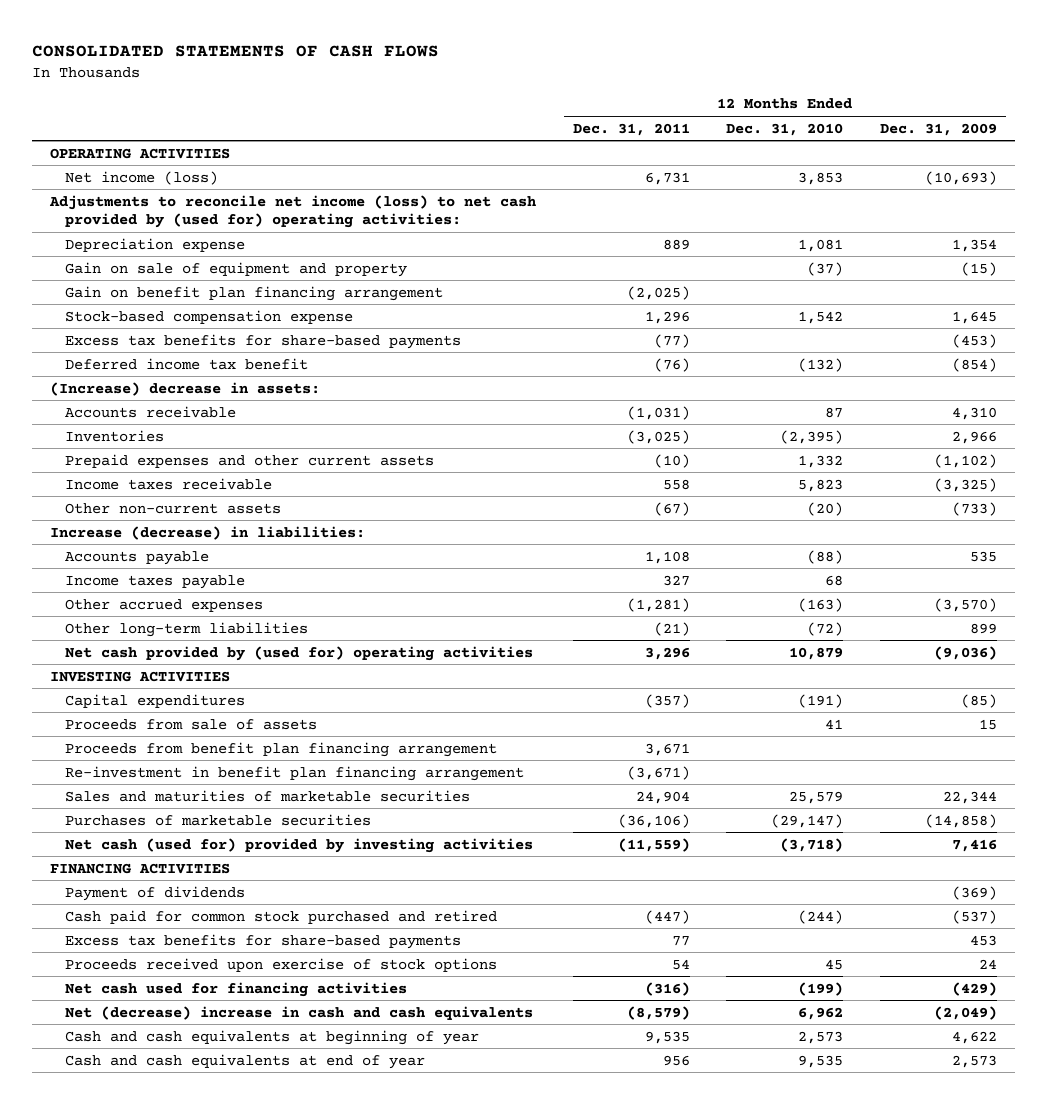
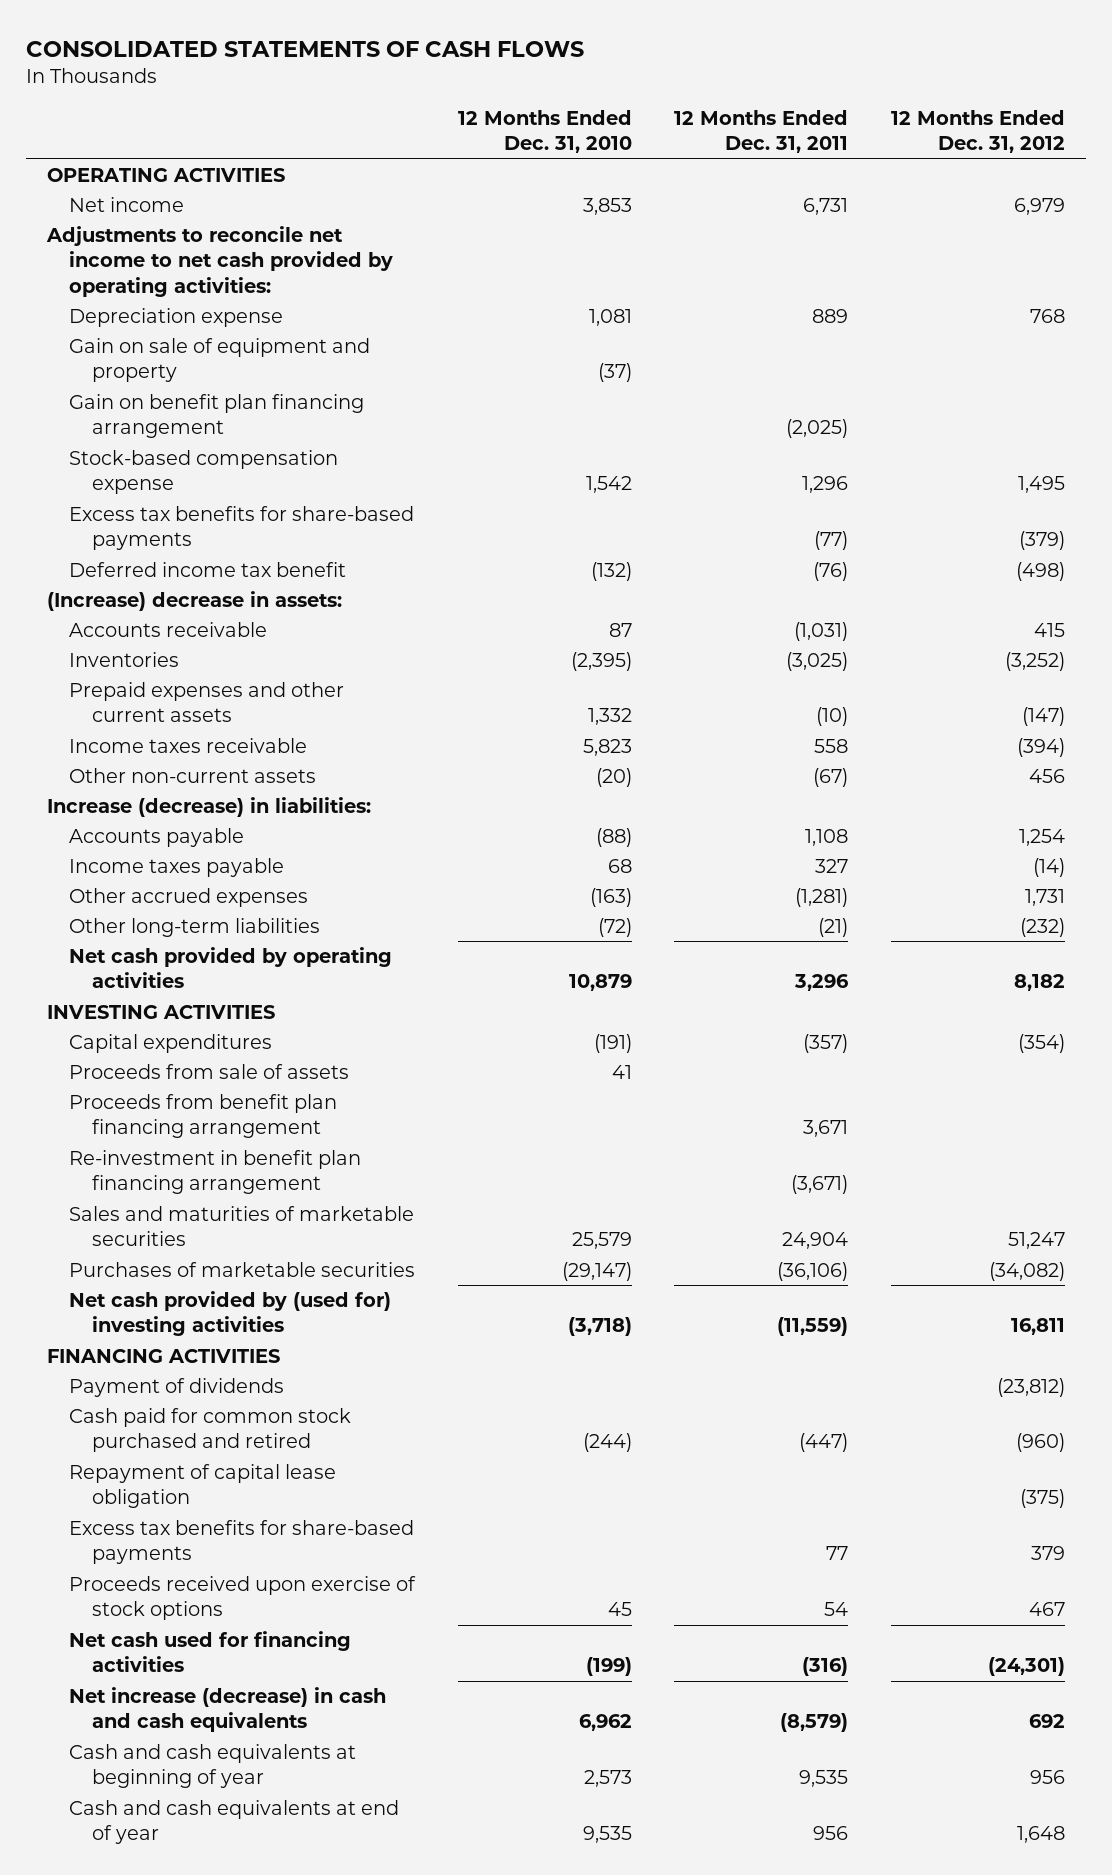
- | 12 Months Ended Dec. 31, 2011 | 12 Months Ended Dec. 31, 2010 | 12 Months Ended Dec. 31, 2009
+ | 12 Months Ended Dec. 31, 2010 | 12 Months Ended Dec. 31, 2011 | 12 Months Ended Dec. 31, 2012
- Net income (loss) | 6,731 | 3,853 | (10,693)
- Adjustments to reconcile net income (loss) to net cash provided by (used for) operating activities:
+ Net income | 3,853 | 6,731 | 6,979
+ Adjustments to reconcile net income to net cash provided by operating activities:
- Net cash provided by (used for) operating activities | 3,296 | 10,879 | (9,036)
+ Net cash provided by operating activities | 10,879 | 3,296 | 8,182
- Net cash (used for) provided by investing activities | (11,559) | (3,718) | 7,416
+ Net cash provided by (used for) investing activities | (3,718) | (11,559) | 16,811
+ Repayment of capital lease obligation | | | (375)
- Net (decrease) increase in cash and cash equivalents | (8,579) | 6,962 | (2,049)
+ Net increase (decrease) in cash and cash equivalents | 6,962 | (8,579) | 692

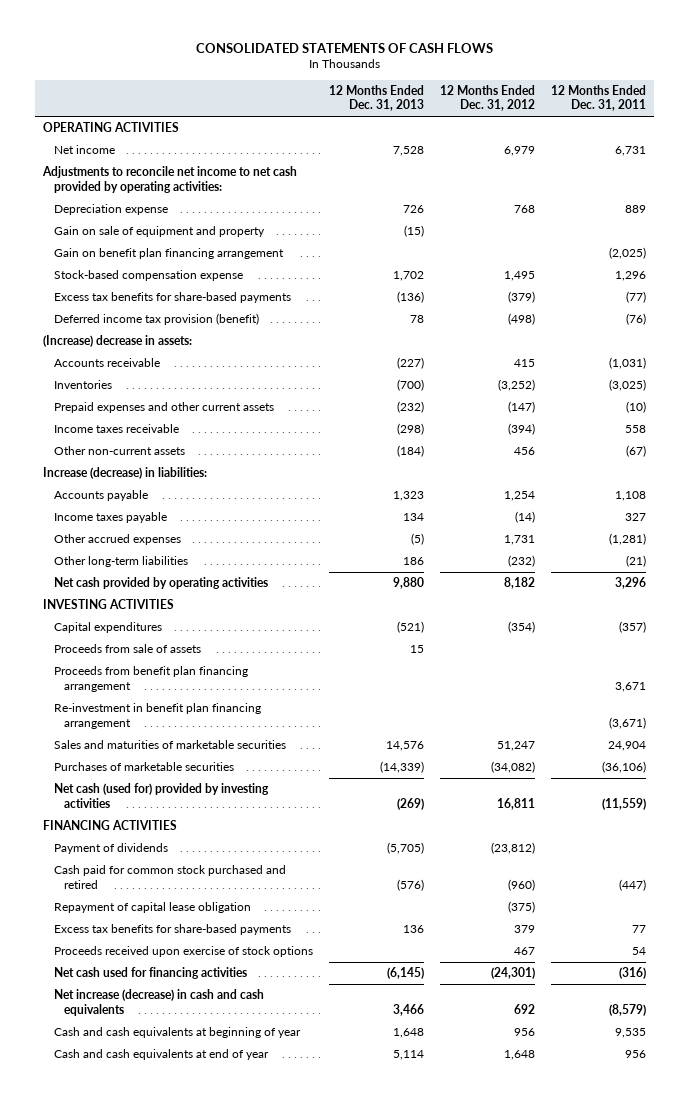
- | 12 Months Ended Dec. 31, 2010 | 12 Months Ended Dec. 31, 2011 | 12 Months Ended Dec. 31, 2012
+ | 12 Months Ended Dec. 31, 2013 | 12 Months Ended Dec. 31, 2012 | 12 Months Ended Dec. 31, 2011
- Deferred income tax benefit | (132) | (76) | (498)
+ Deferred income tax provision (benefit) | 78 | (498) | (76)
- Net cash provided by (used for) investing activities | (3,718) | (11,559) | 16,811
+ Net cash (used for) provided by investing activities | (269) | 16,811 | (11,559)

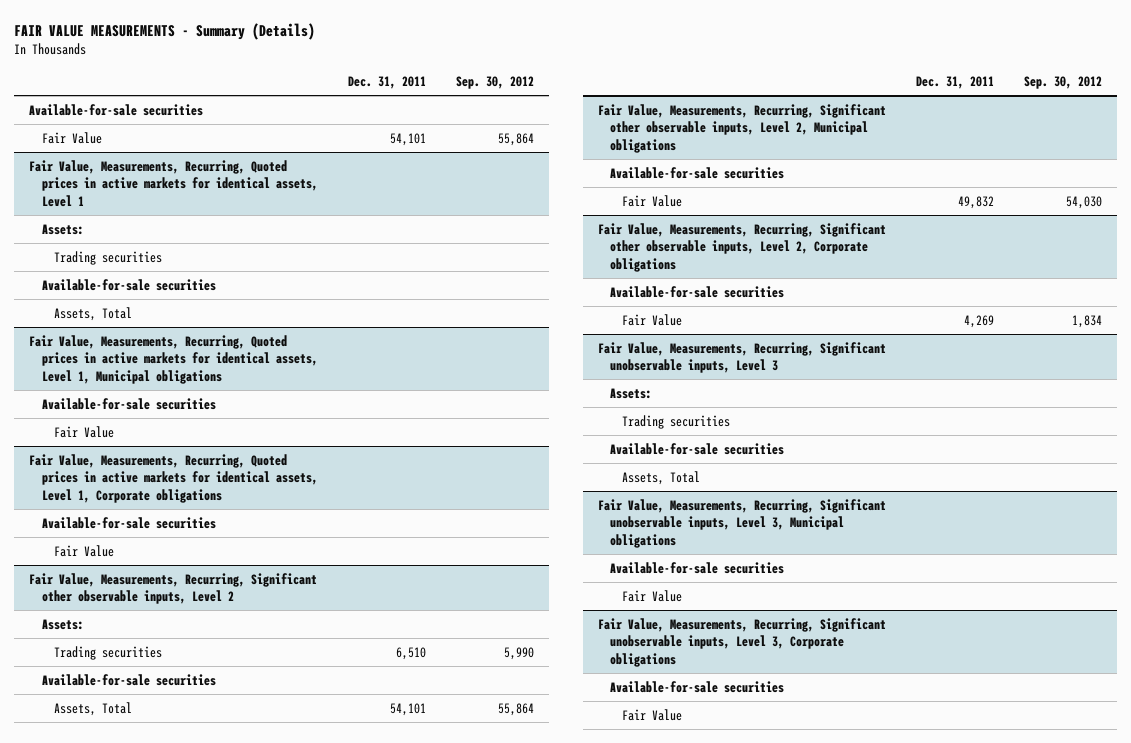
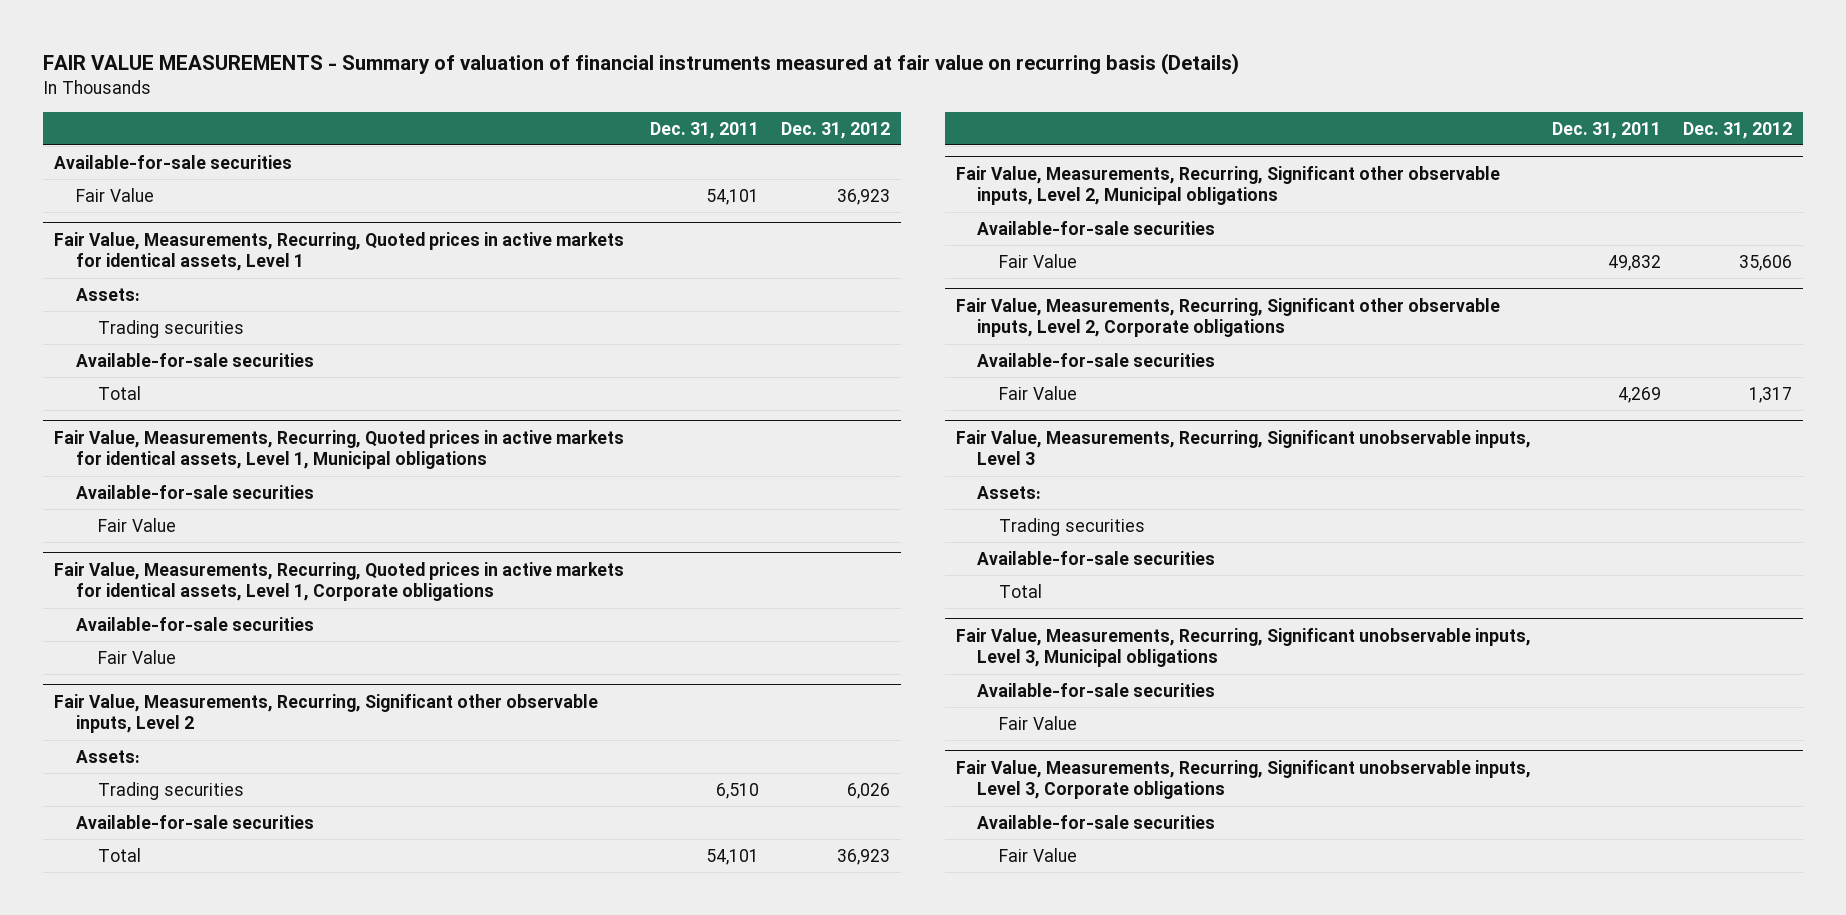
- FAIR VALUE MEASUREMENTS - Summary (Details)
+ FAIR VALUE MEASUREMENTS - Summary of valuation of financial instruments measured at fair value on recurring basis (Details)
- | Dec. 31, 2011 | Sep. 30, 2012
+ | Dec. 31, 2011 | Dec. 31, 2012
@ Fair Value, Measurements, Recurring, Quoted prices in active markets for identical assets, Level 1
- Assets, Total
+ Total
@ Fair Value, Measurements, Recurring, Significant other observable inputs, Level 2
- Assets, Total | 54,101 | 55,864
+ Total | 54,101 | 36,923
@ Fair Value, Measurements, Recurring, Significant unobservable inputs, Level 3
- Assets, Total
+ Total

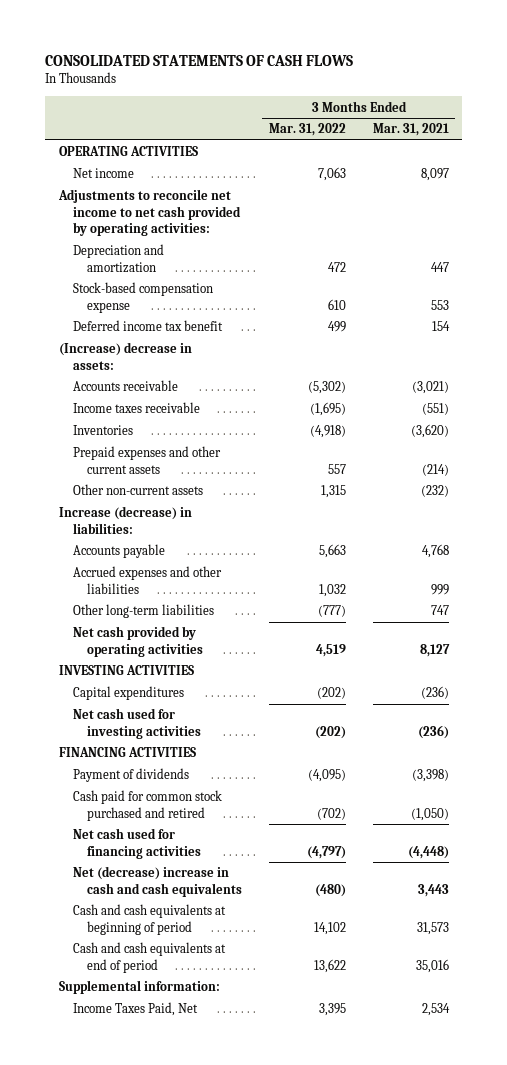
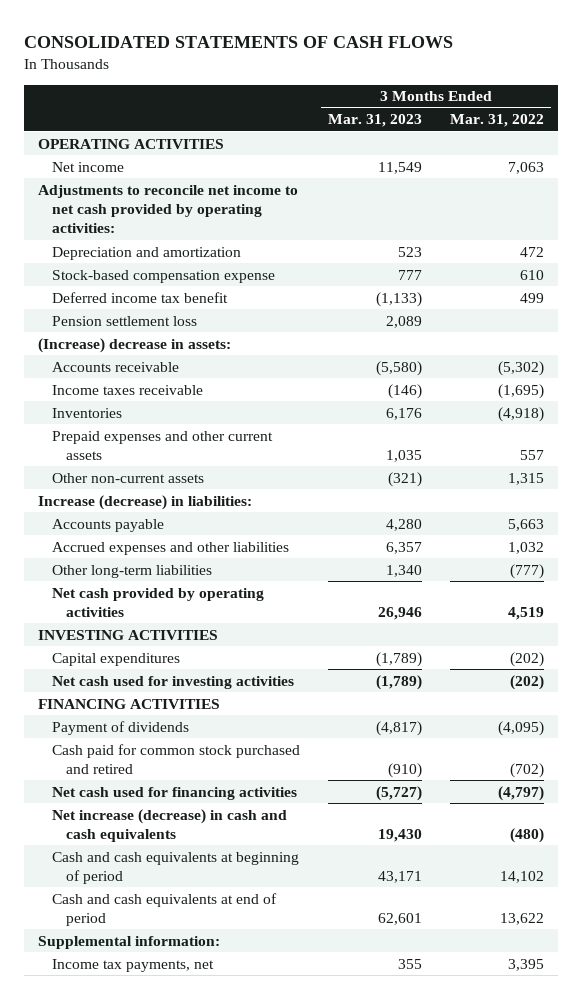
- | 3 Months Ended Mar. 31, 2022 | 3 Months Ended Mar. 31, 2021
+ | 3 Months Ended Mar. 31, 2023 | 3 Months Ended Mar. 31, 2022
+ Pension settlement loss | 2,089 |
- Net (decrease) increase in cash and cash equivalents | (480) | 3,443
+ Net increase (decrease) in cash and cash equivalents | 19,430 | (480)
- Income Taxes Paid, Net | 3,395 | 2,534
+ Income tax payments, net | 355 | 3,395

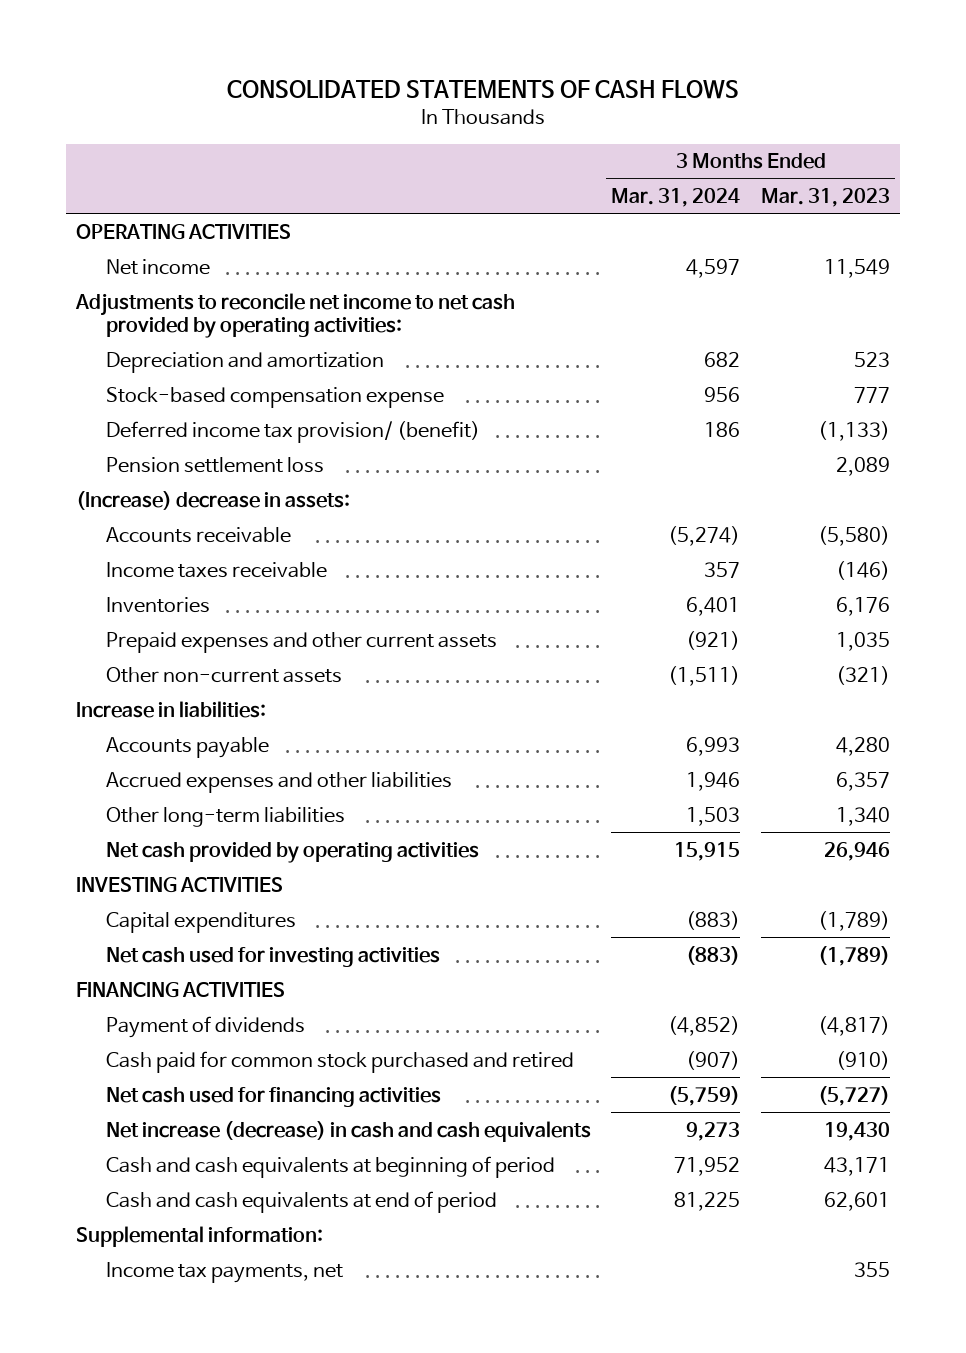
- | 3 Months Ended Mar. 31, 2023 | 3 Months Ended Mar. 31, 2022
+ | 3 Months Ended Mar. 31, 2024 | 3 Months Ended Mar. 31, 2023
- Deferred income tax benefit | (1,133) | 499
+ Deferred income tax provision/ (benefit) | 186 | (1,133)
- Increase (decrease) in liabilities:
+ Increase in liabilities:

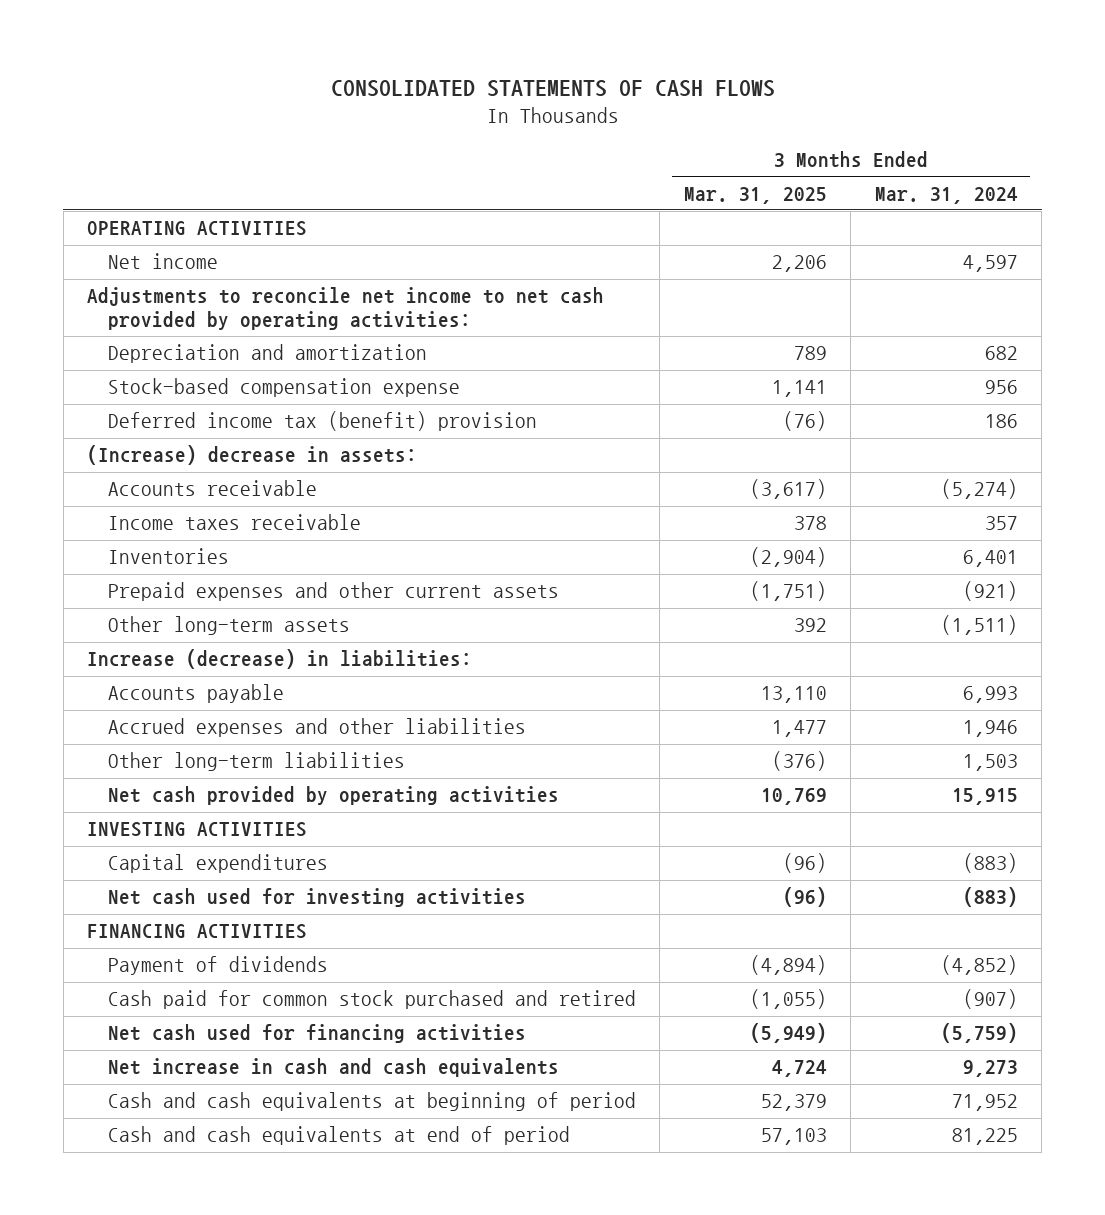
- | 3 Months Ended Mar. 31, 2024 | 3 Months Ended Mar. 31, 2023
+ | 3 Months Ended Mar. 31, 2025 | 3 Months Ended Mar. 31, 2024
- Deferred income tax provision/ (benefit) | 186 | (1,133)
- Pension settlement loss | | 2,089
+ Deferred income tax (benefit) provision | (76) | 186
- Other non-current assets | (1,511) | (321)
- Increase in liabilities:
+ Other long-term assets | 392 | (1,511)
+ Increase (decrease) in liabilities:
- Net increase (decrease) in cash and cash equivalents | 9,273 | 19,430
+ Net increase in cash and cash equivalents | 4,724 | 9,273
- Supplemental information:
- Income tax payments, net | | 355

